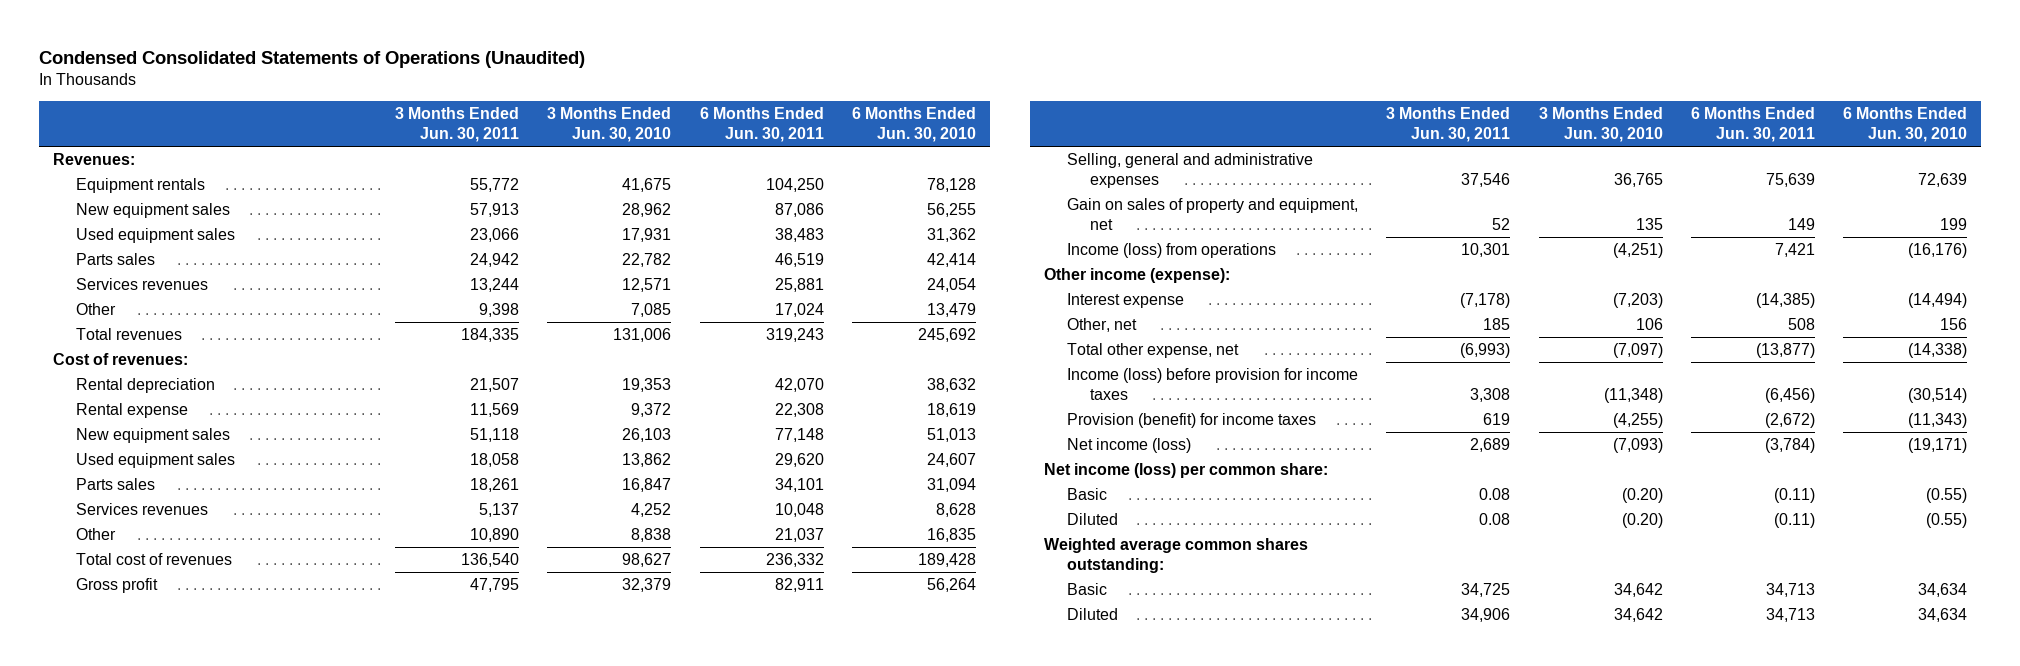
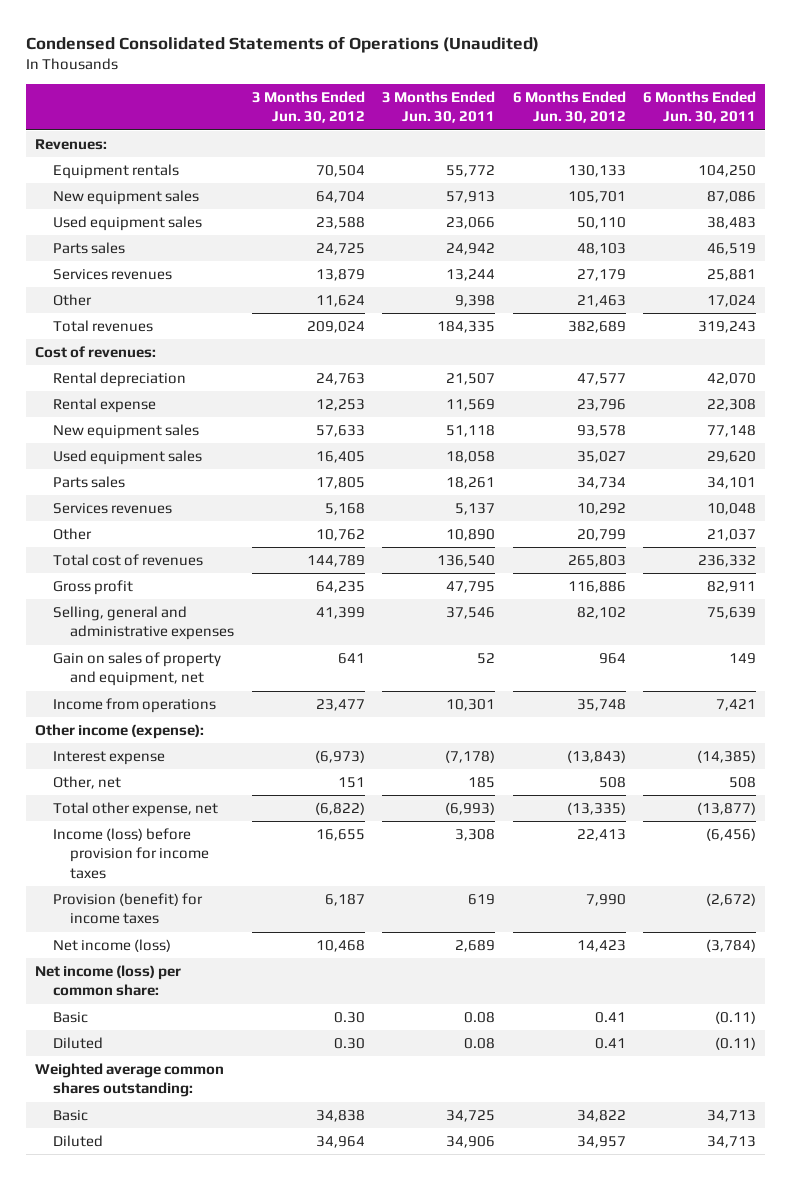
- | 3 Months Ended Jun. 30, 2011 | 3 Months Ended Jun. 30, 2010 | 6 Months Ended Jun. 30, 2011 | 6 Months Ended Jun. 30, 2010
+ | 3 Months Ended Jun. 30, 2012 | 3 Months Ended Jun. 30, 2011 | 6 Months Ended Jun. 30, 2012 | 6 Months Ended Jun. 30, 2011
- Income (loss) from operations | 10,301 | (4,251) | 7,421 | (16,176)
+ Income from operations | 23,477 | 10,301 | 35,748 | 7,421

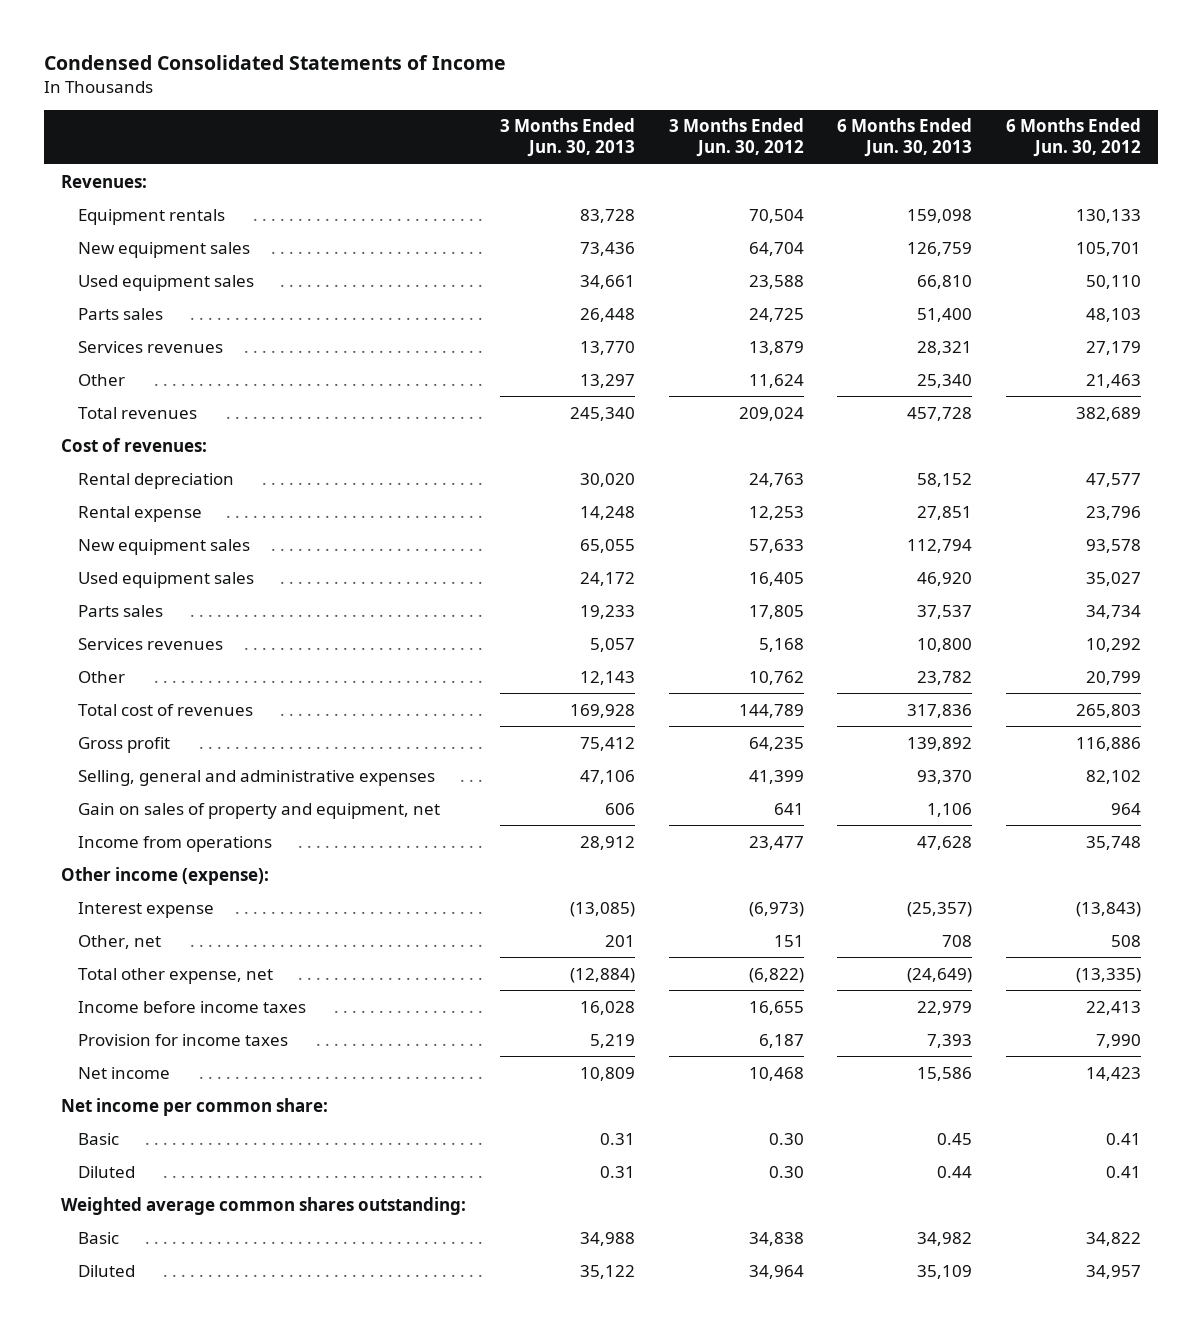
- Condensed Consolidated Statements of Operations (Unaudited)
+ Condensed Consolidated Statements of Income
- | 3 Months Ended Jun. 30, 2012 | 3 Months Ended Jun. 30, 2011 | 6 Months Ended Jun. 30, 2012 | 6 Months Ended Jun. 30, 2011
+ | 3 Months Ended Jun. 30, 2013 | 3 Months Ended Jun. 30, 2012 | 6 Months Ended Jun. 30, 2013 | 6 Months Ended Jun. 30, 2012
- Income (loss) before provision for income taxes | 16,655 | 3,308 | 22,413 | (6,456)
- Provision (benefit) for income taxes | 6,187 | 619 | 7,990 | (2,672)
- Net income (loss) | 10,468 | 2,689 | 14,423 | (3,784)
- Net income (loss) per common share:
+ Income before income taxes | 16,028 | 16,655 | 22,979 | 22,413
+ Provision for income taxes | 5,219 | 6,187 | 7,393 | 7,990
+ Net income | 10,809 | 10,468 | 15,586 | 14,423
+ Net income per common share:

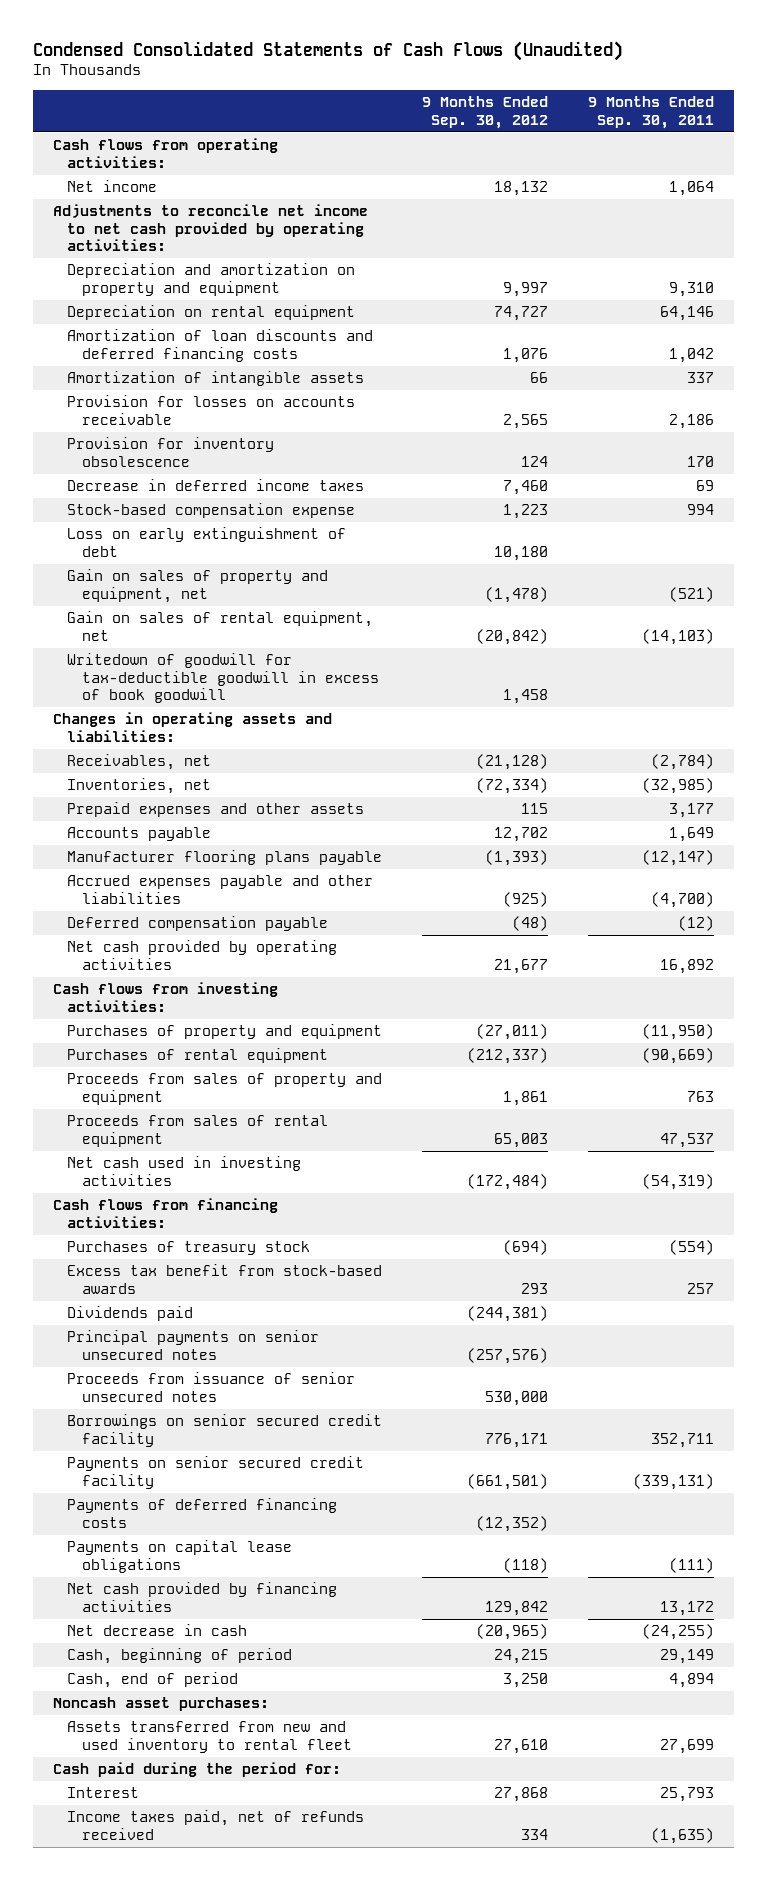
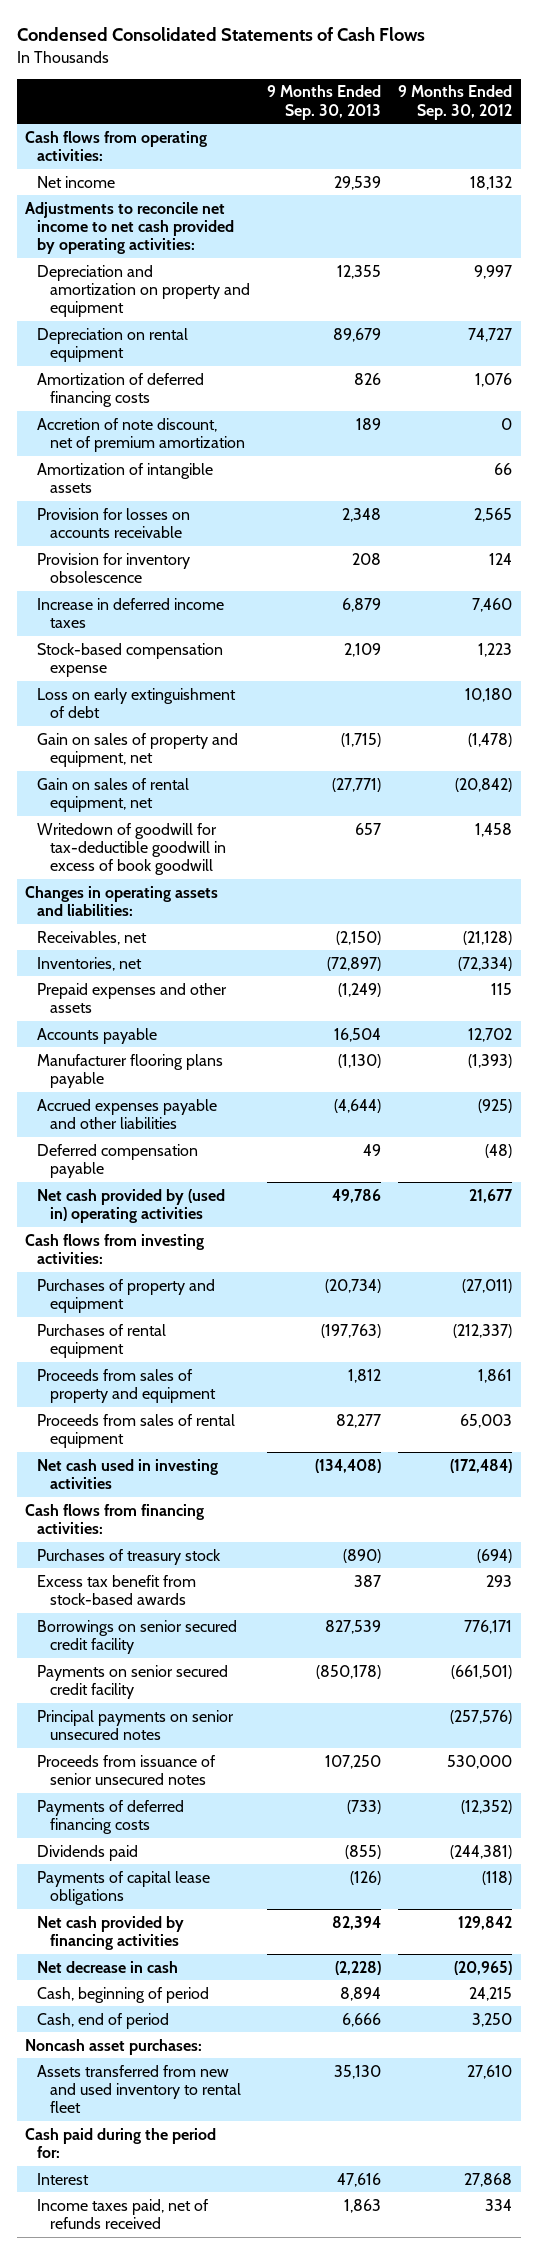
- Condensed Consolidated Statements of Cash Flows (Unaudited)
+ Condensed Consolidated Statements of Cash Flows
- | 9 Months Ended Sep. 30, 2012 | 9 Months Ended Sep. 30, 2011
+ | 9 Months Ended Sep. 30, 2013 | 9 Months Ended Sep. 30, 2012
- Amortization of loan discounts and deferred financing costs | 1,076 | 1,042
+ Amortization of deferred financing costs | 826 | 1,076
+ Accretion of note discount, net of premium amortization | 189 | 0
- Decrease in deferred income taxes | 7,460 | 69
+ Increase in deferred income taxes | 6,879 | 7,460
- Net cash provided by operating activities | 21,677 | 16,892
+ Net cash provided by (used in) operating activities | 49,786 | 21,677
moved down: Principal payments on senior unsecured notes | | (257,576)
moved down: Proceeds from issuance of senior unsecured notes | 107,250 | 530,000
- Payments on capital lease obligations | (118) | (111)
moved down: Dividends paid | (855) | (244,381)
+ Payments of capital lease obligations | (126) | (118)

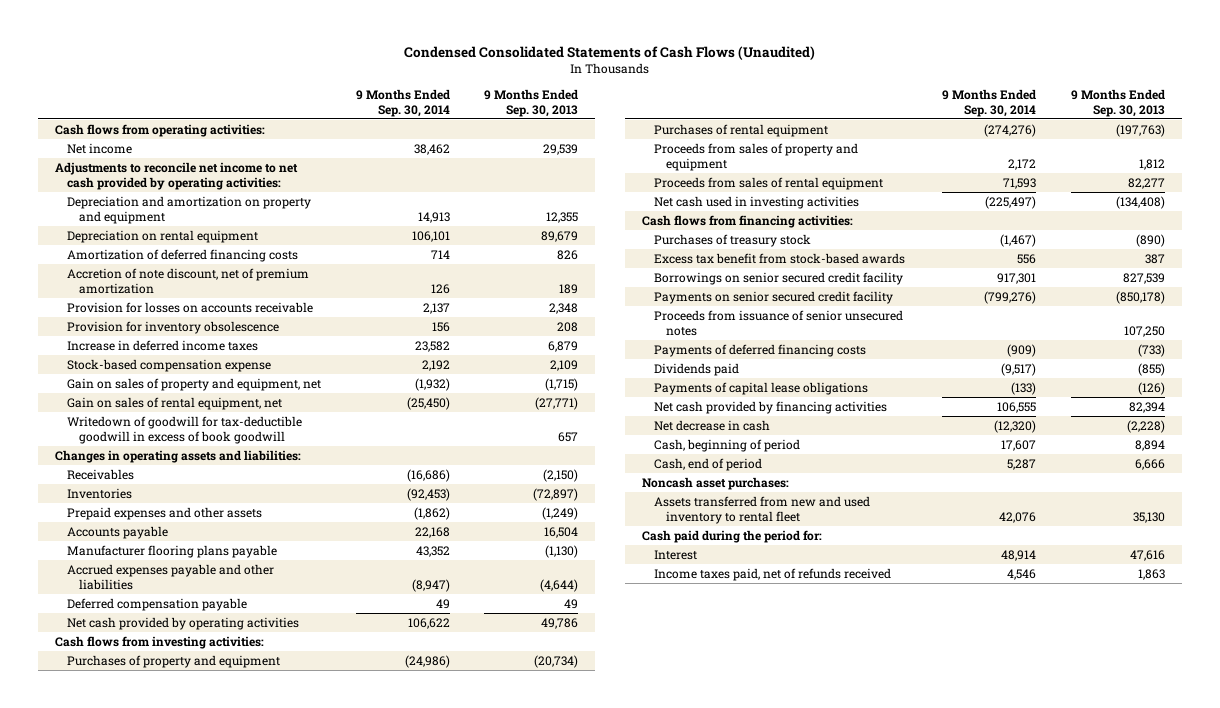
- Condensed Consolidated Statements of Cash Flows
+ Condensed Consolidated Statements of Cash Flows (Unaudited)
- | 9 Months Ended Sep. 30, 2013 | 9 Months Ended Sep. 30, 2012
+ | 9 Months Ended Sep. 30, 2014 | 9 Months Ended Sep. 30, 2013
- Amortization of intangible assets | | 66
- Loss on early extinguishment of debt | | 10,180
- Receivables, net | (2,150) | (21,128)
- Inventories, net | (72,897) | (72,334)
+ Receivables | (16,686) | (2,150)
+ Inventories | (92,453) | (72,897)
- Net cash provided by (used in) operating activities | 49,786 | 21,677
+ Net cash provided by operating activities | 106,622 | 49,786
- Principal payments on senior unsecured notes | | (257,576)

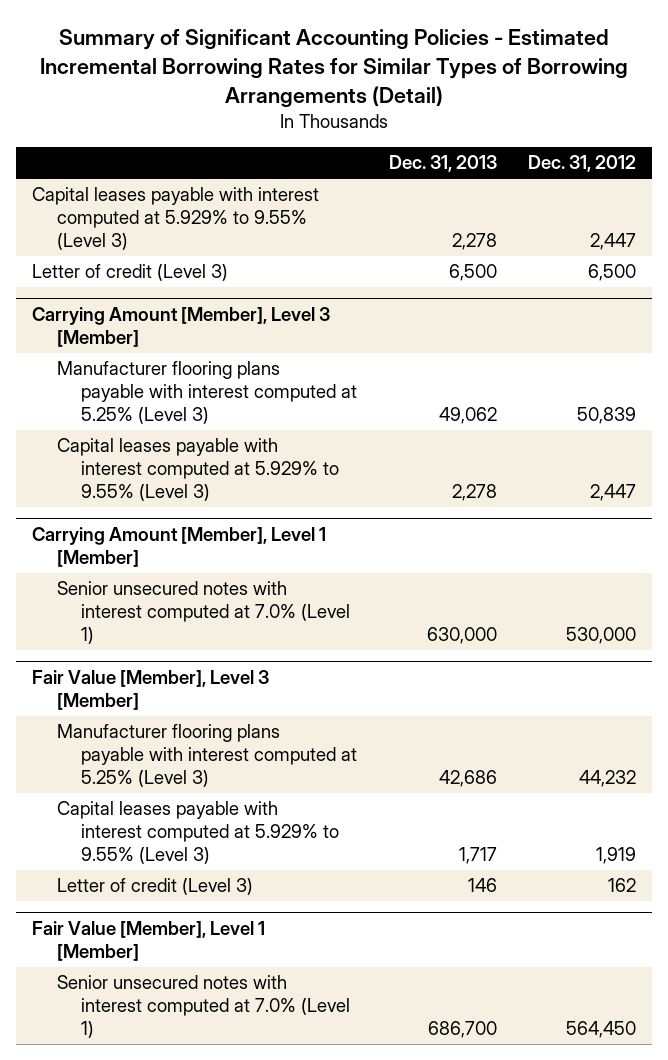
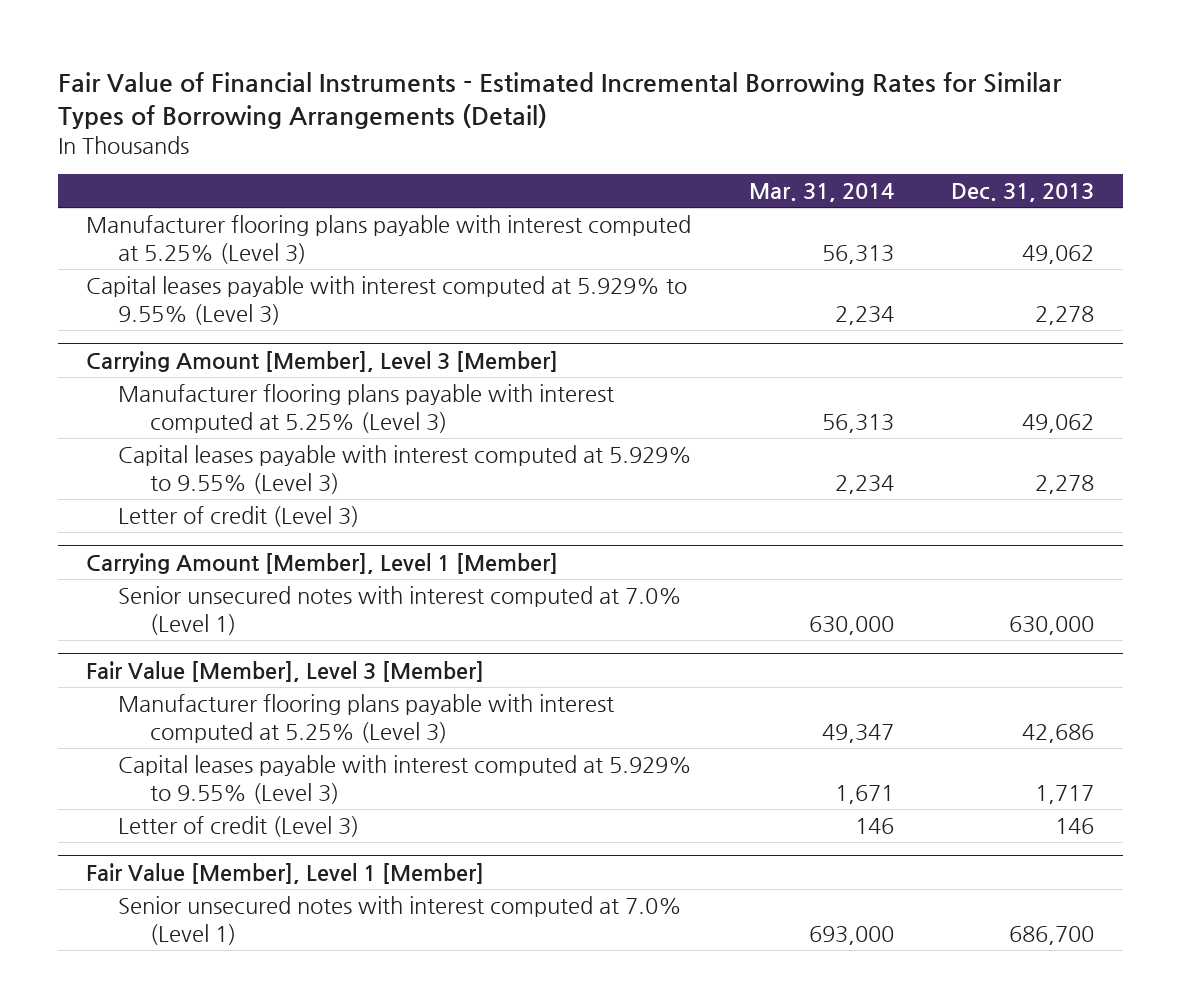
- Summary of Significant Accounting Policies - Estimated Incremental Borrowing Rates for Similar Types of Borrowing Arrangements (Detail)
+ Fair Value of Financial Instruments - Estimated Incremental Borrowing Rates for Similar Types of Borrowing Arrangements (Detail)
- | Dec. 31, 2013 | Dec. 31, 2012
+ | Mar. 31, 2014 | Dec. 31, 2013
+ Manufacturer flooring plans payable with interest computed at 5.25% (Level 3) | 56,313 | 49,062
- Letter of credit (Level 3) | 6,500 | 6,500
@ Carrying Amount [Member], Level 3 [Member]
+ Letter of credit (Level 3)

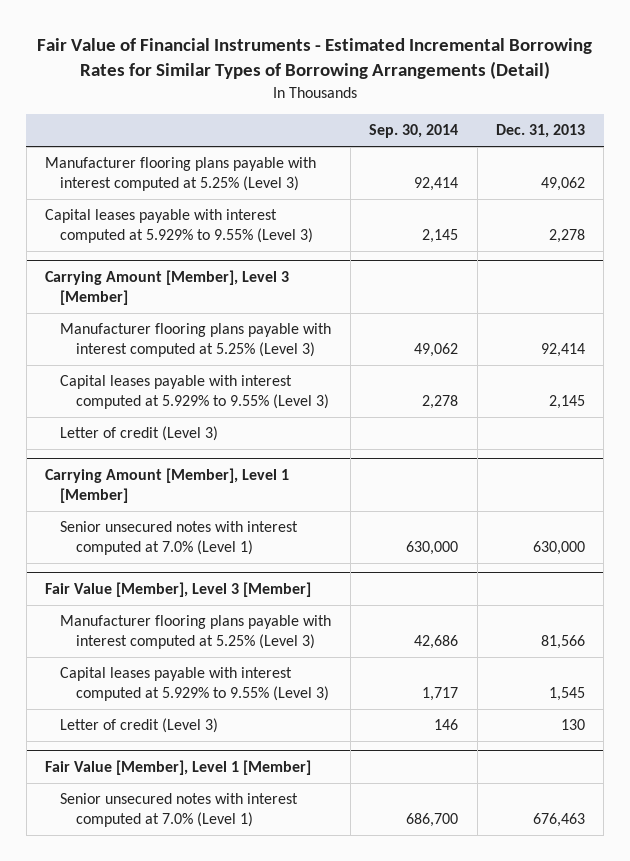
- | Mar. 31, 2014 | Dec. 31, 2013
+ | Sep. 30, 2014 | Dec. 31, 2013
@ Carrying Amount [Member], Level 3 [Member]
- Manufacturer flooring plans payable with interest computed at 5.25% (Level 3) | 56,313 | 49,062
- Capital leases payable with interest computed at 5.929% to 9.55% (Level 3) | 2,234 | 2,278
+ Manufacturer flooring plans payable with interest computed at 5.25% (Level 3) | 49,062 | 92,414
+ Capital leases payable with interest computed at 5.929% to 9.55% (Level 3) | 2,278 | 2,145
@ Fair Value [Member], Level 3 [Member]
- Manufacturer flooring plans payable with interest computed at 5.25% (Level 3) | 49,347 | 42,686
- Capital leases payable with interest computed at 5.929% to 9.55% (Level 3) | 1,671 | 1,717
- Letter of credit (Level 3) | 146 | 146
+ Manufacturer flooring plans payable with interest computed at 5.25% (Level 3) | 42,686 | 81,566
+ Capital leases payable with interest computed at 5.929% to 9.55% (Level 3) | 1,717 | 1,545
+ Letter of credit (Level 3) | 146 | 130
@ Fair Value [Member], Level 1 [Member]
- Senior unsecured notes with interest computed at 7.0% (Level 1) | 693,000 | 686,700
+ Senior unsecured notes with interest computed at 7.0% (Level 1) | 686,700 | 676,463

